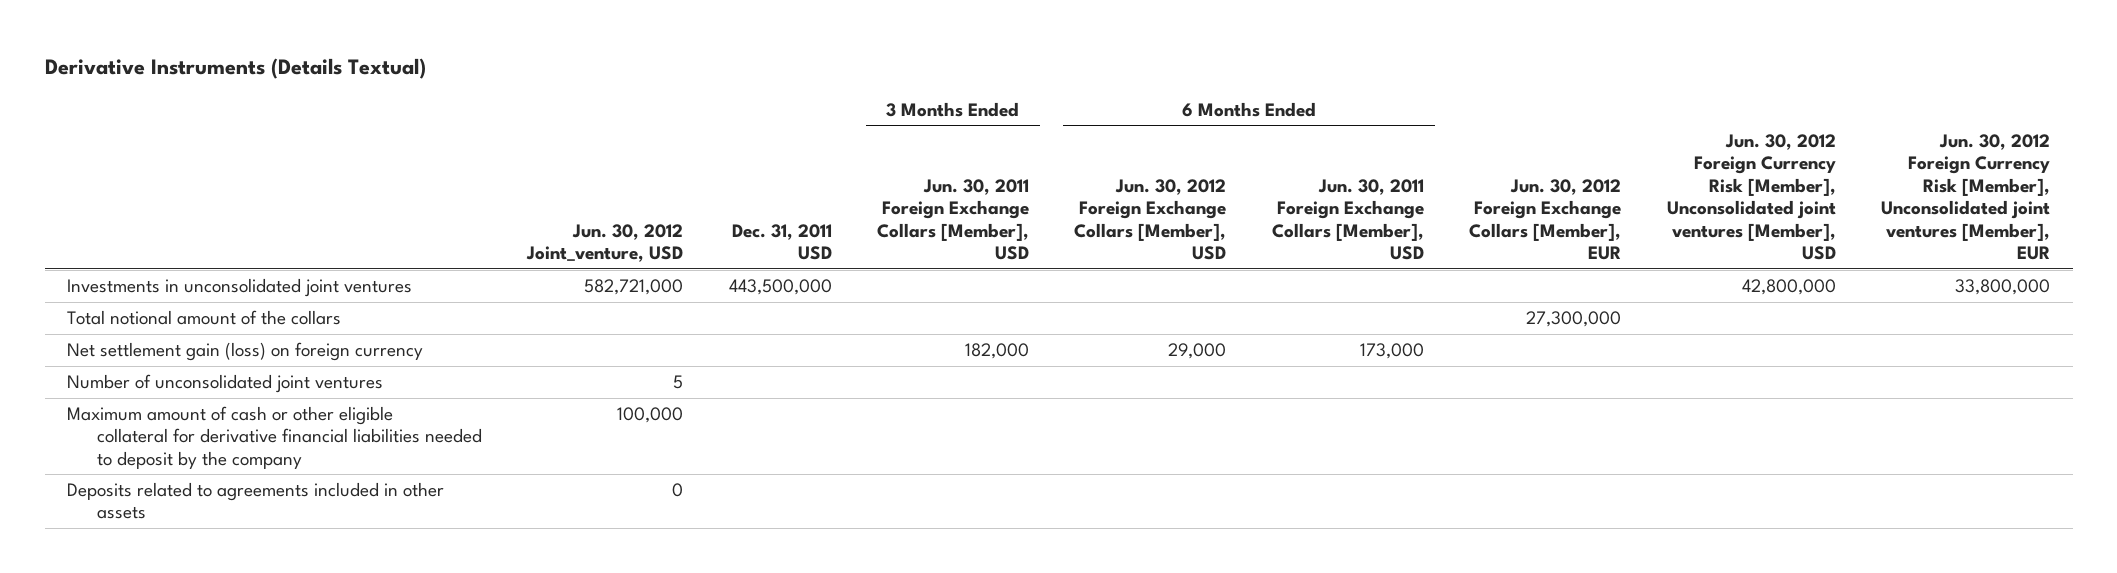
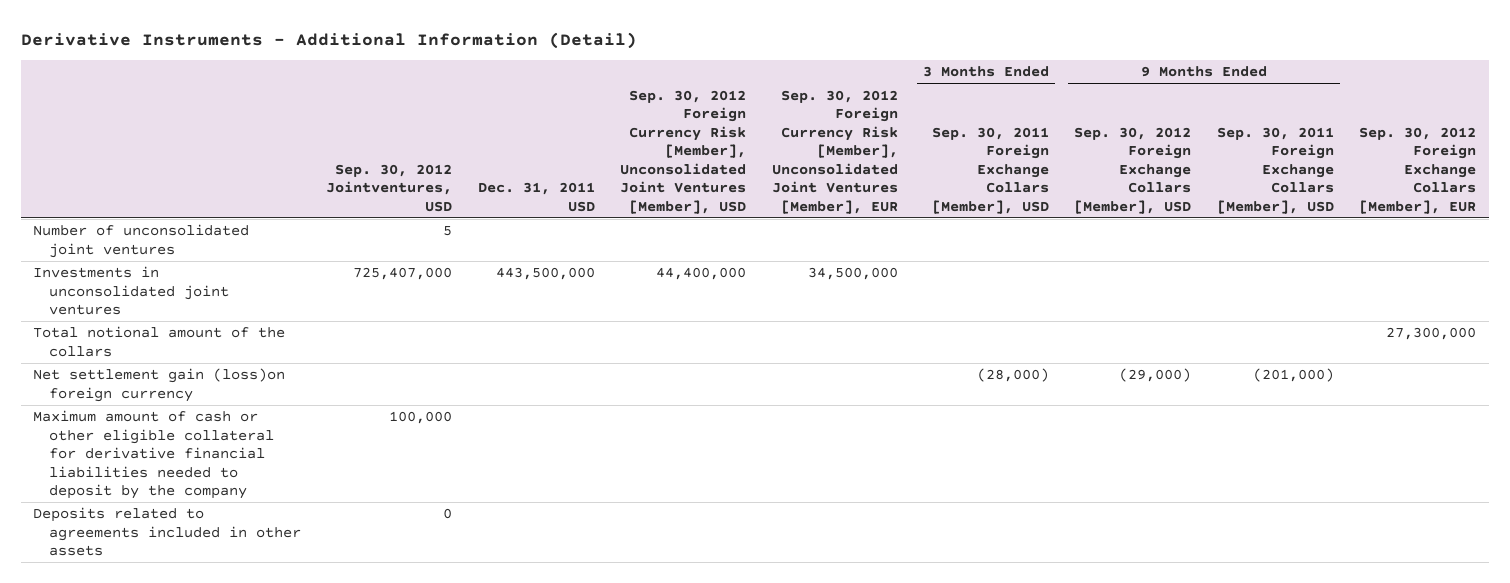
- Derivative Instruments (Details Textual)
+ Derivative Instruments - Additional Information (Detail)
- | Jun. 30, 2012 Joint_venture, USD | Dec. 31, 2011 USD | 3 Months Ended Jun. 30, 2011 Foreign Exchange Collars [Member], USD | 6 Months Ended Jun. 30, 2012 Foreign Exchange Collars [Member], USD | 6 Months Ended Jun. 30, 2011 Foreign Exchange Collars [Member], USD | Jun. 30, 2012 Foreign Exchange Collars [Member], EUR | Jun. 30, 2012 Foreign Currency Risk [Member], Unconsolidated joint ventures [Member], USD | Jun. 30, 2012 Foreign Currency Risk [Member], Unconsolidated joint ventures [Member], EUR
+ | Sep. 30, 2012 Jointventures, USD | Dec. 31, 2011 USD | Sep. 30, 2012 Foreign Currency Risk [Member], Unconsolidated Joint Ventures [Member], USD | Sep. 30, 2012 Foreign Currency Risk [Member], Unconsolidated Joint Ventures [Member], EUR | 3 Months Ended Sep. 30, 2011 Foreign Exchange Collars [Member], USD | 9 Months Ended Sep. 30, 2012 Foreign Exchange Collars [Member], USD | 9 Months Ended Sep. 30, 2011 Foreign Exchange Collars [Member], USD | Sep. 30, 2012 Foreign Exchange Collars [Member], EUR
moved up: Number of unconsolidated joint ventures | 5 | | | | | | |
- Net settlement gain (loss) on foreign currency | | | 182,000 | 29,000 | 173,000 | | |
+ Net settlement gain (loss)on foreign currency | | | | | (28,000) | (29,000) | (201,000) |

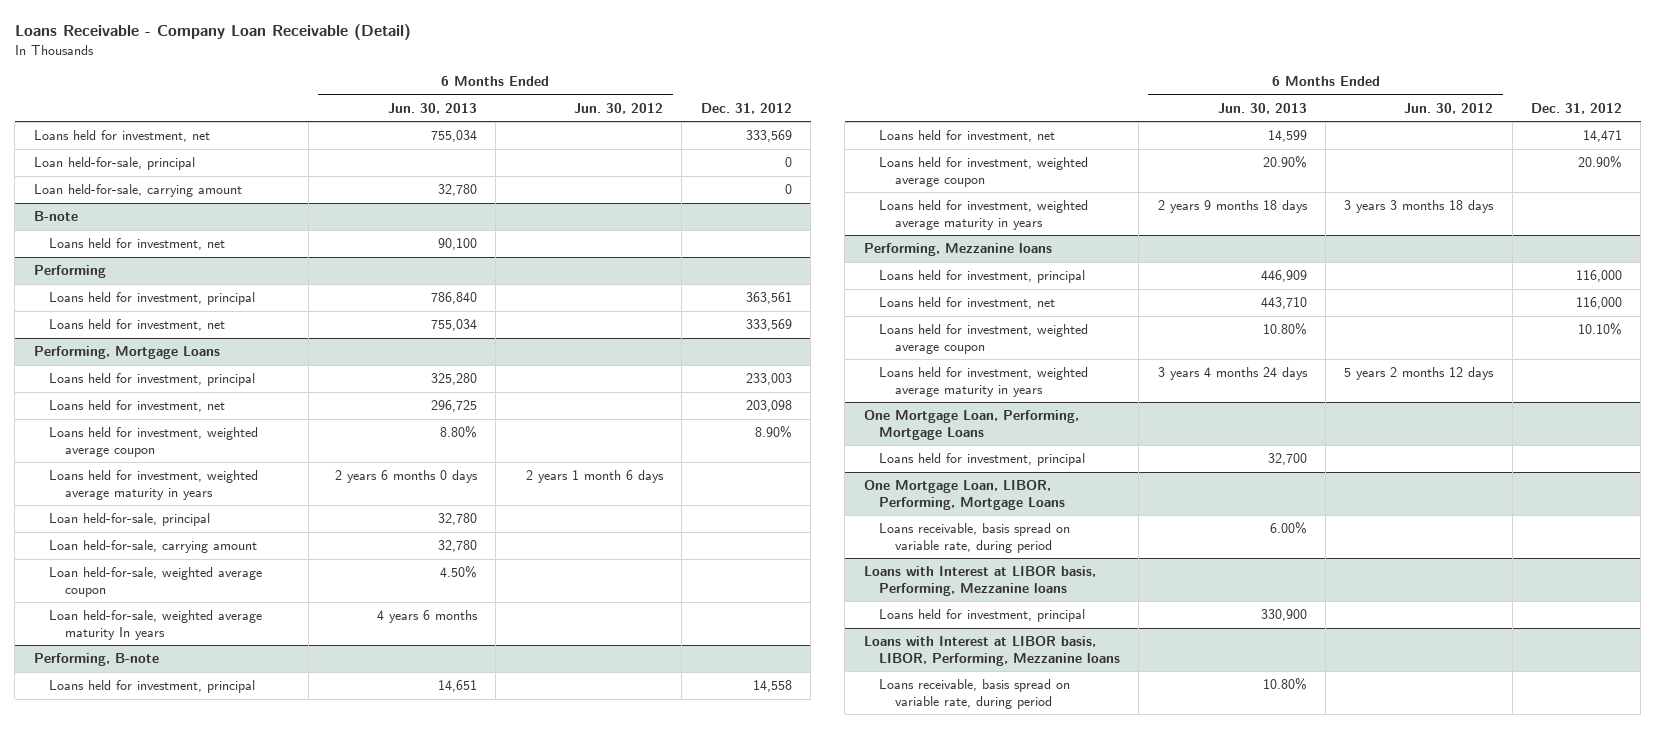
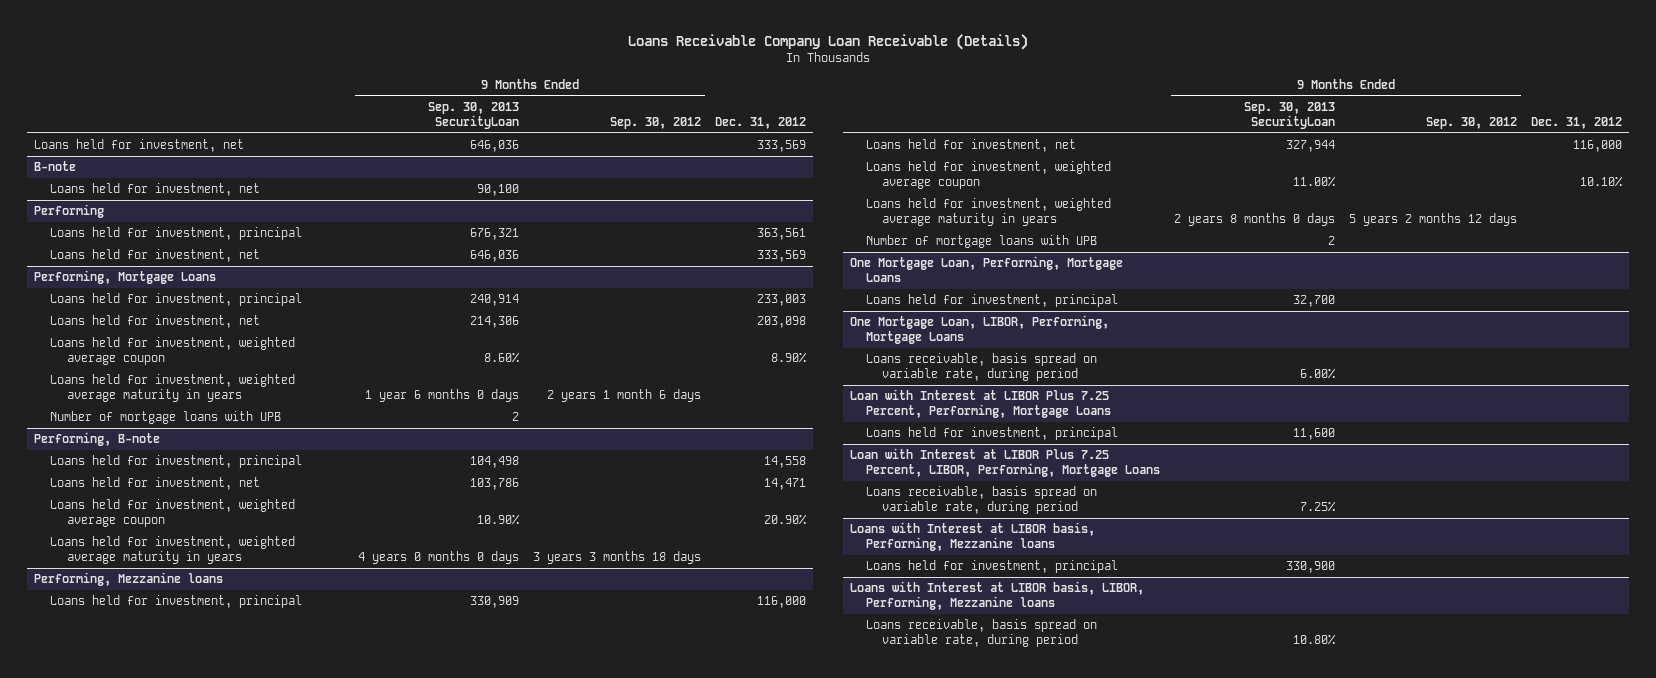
- Loans Receivable - Company Loan Receivable (Detail)
+ Loans Receivable Company Loan Receivable (Details)
- | 6 Months Ended Jun. 30, 2013 | 6 Months Ended Jun. 30, 2012 | Dec. 31, 2012
+ | 9 Months Ended Sep. 30, 2013 SecurityLoan | 9 Months Ended Sep. 30, 2012 | Dec. 31, 2012
- Loan held-for-sale, principal | | | 0
- Loan held-for-sale, carrying amount | 32,780 | | 0
@ Performing, Mortgage Loans
- Loan held-for-sale, principal | 32,780 | |
- Loan held-for-sale, carrying amount | 32,780 | |
- Loan held-for-sale, weighted average coupon | 4.50% | |
- Loan held-for-sale, weighted average maturity In years | 4 years 6 months | |
+ Number of mortgage loans with UPB | 2 | |
@ Performing, Mezzanine loans
+ Number of mortgage loans with UPB | 2 | |
+ Loan with Interest at LIBOR Plus 7.25 Percent, Performing, Mortgage Loans
+ Loans held for investment, principal | 11,600 | |
+ Loan with Interest at LIBOR Plus 7.25 Percent, LIBOR, Performing, Mortgage Loans
+ Loans receivable, basis spread on variable rate, during period | 7.25% | |

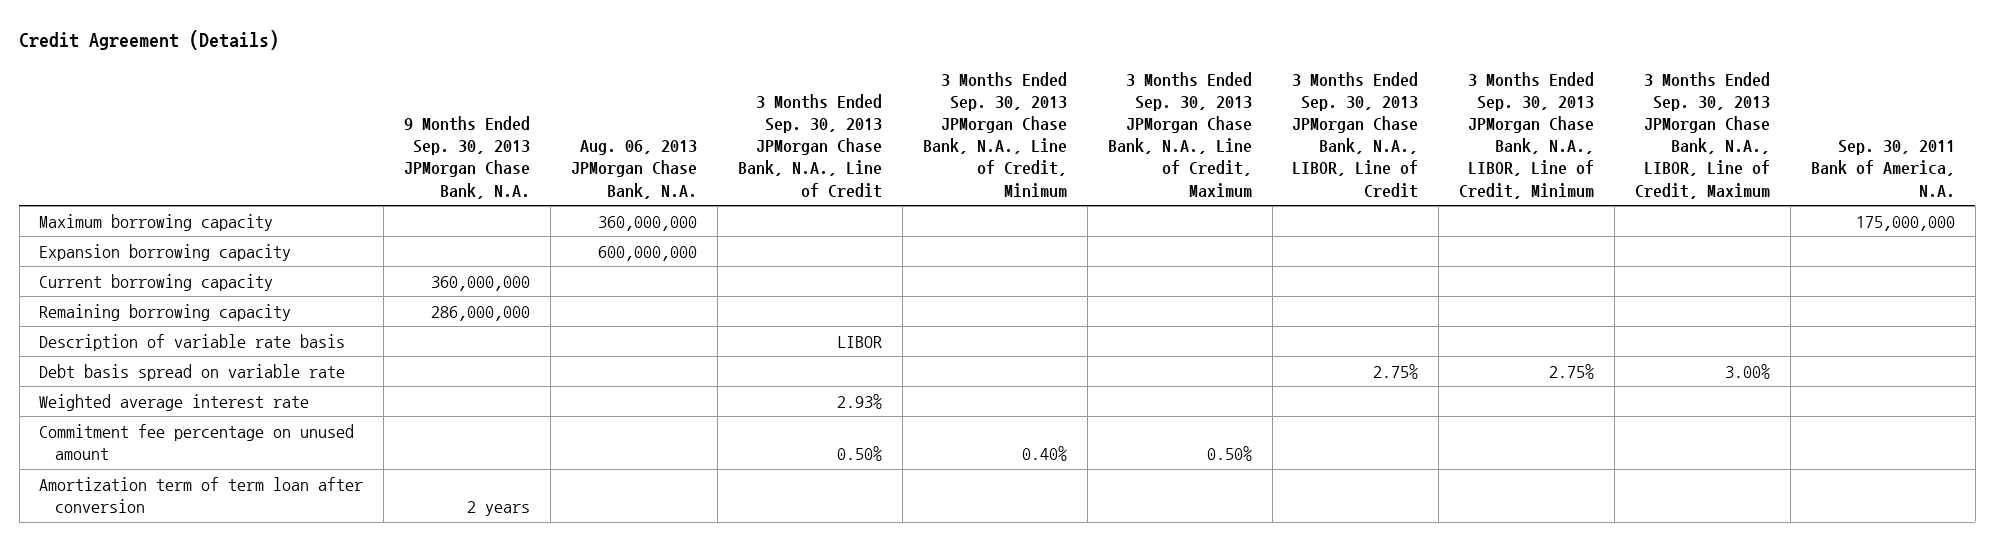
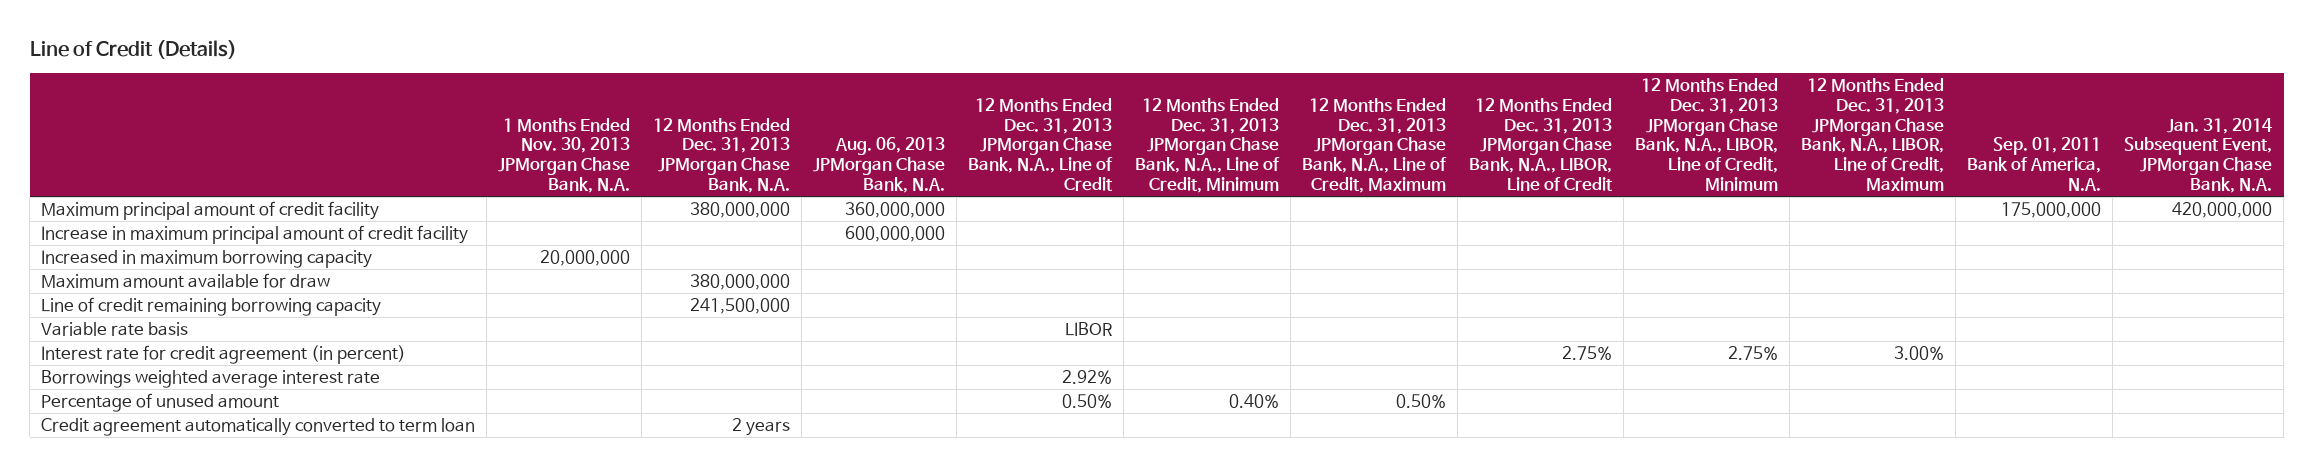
- Credit Agreement (Details)
+ Line of Credit (Details)
- | 9 Months Ended Sep. 30, 2013 JPMorgan Chase Bank, N.A. | Aug. 06, 2013 JPMorgan Chase Bank, N.A. | 3 Months Ended Sep. 30, 2013 JPMorgan Chase Bank, N.A., Line of Credit | 3 Months Ended Sep. 30, 2013 JPMorgan Chase Bank, N.A., Line of Credit, Minimum | 3 Months Ended Sep. 30, 2013 JPMorgan Chase Bank, N.A., Line of Credit, Maximum | 3 Months Ended Sep. 30, 2013 JPMorgan Chase Bank, N.A., LIBOR, Line of Credit | 3 Months Ended Sep. 30, 2013 JPMorgan Chase Bank, N.A., LIBOR, Line of Credit, Minimum | 3 Months Ended Sep. 30, 2013 JPMorgan Chase Bank, N.A., LIBOR, Line of Credit, Maximum | Sep. 30, 2011 Bank of America, N.A.
+ | 1 Months Ended Nov. 30, 2013 JPMorgan Chase Bank, N.A. | 12 Months Ended Dec. 31, 2013 JPMorgan Chase Bank, N.A. | Aug. 06, 2013 JPMorgan Chase Bank, N.A. | 12 Months Ended Dec. 31, 2013 JPMorgan Chase Bank, N.A., Line of Credit | 12 Months Ended Dec. 31, 2013 JPMorgan Chase Bank, N.A., Line of Credit, Minimum | 12 Months Ended Dec. 31, 2013 JPMorgan Chase Bank, N.A., Line of Credit, Maximum | 12 Months Ended Dec. 31, 2013 JPMorgan Chase Bank, N.A., LIBOR, Line of Credit | 12 Months Ended Dec. 31, 2013 JPMorgan Chase Bank, N.A., LIBOR, Line of Credit, Minimum | 12 Months Ended Dec. 31, 2013 JPMorgan Chase Bank, N.A., LIBOR, Line of Credit, Maximum | Sep. 01, 2011 Bank of America, N.A. | Jan. 31, 2014 Subsequent Event, JPMorgan Chase Bank, N.A.
- Maximum borrowing capacity | | 360,000,000 | | | | | | | 175,000,000
- Expansion borrowing capacity | | 600,000,000 | | | | | | |
- Current borrowing capacity | 360,000,000 | | | | | | | |
- Remaining borrowing capacity | 286,000,000 | | | | | | | |
- Description of variable rate basis | | | LIBOR | | | | | |
- Debt basis spread on variable rate | | | | | | 2.75% | 2.75% | 3.00% |
- Weighted average interest rate | | | 2.93% | | | | | |
- Commitment fee percentage on unused amount | | | 0.50% | 0.40% | 0.50% | | | |
- Amortization term of term loan after conversion | 2 years | | | | | | | |
+ Maximum principal amount of credit facility | | 380,000,000 | 360,000,000 | | | | | | | 175,000,000 | 420,000,000
+ Increase in maximum principal amount of credit facility | | | 600,000,000 | | | | | | | |
+ Increased in maximum borrowing capacity | 20,000,000 | | | | | | | | | |
+ Maximum amount available for draw | | 380,000,000 | | | | | | | | |
+ Line of credit remaining borrowing capacity | | 241,500,000 | | | | | | | | |
+ Variable rate basis | | | | LIBOR | | | | | | |
+ Interest rate for credit agreement (in percent) | | | | | | | 2.75% | 2.75% | 3.00% | |
+ Borrowings weighted average interest rate | | | | 2.92% | | | | | | |
+ Percentage of unused amount | | | | 0.50% | 0.40% | 0.50% | | | | |
+ Credit agreement automatically converted to term loan | | 2 years | | | | | | | | |

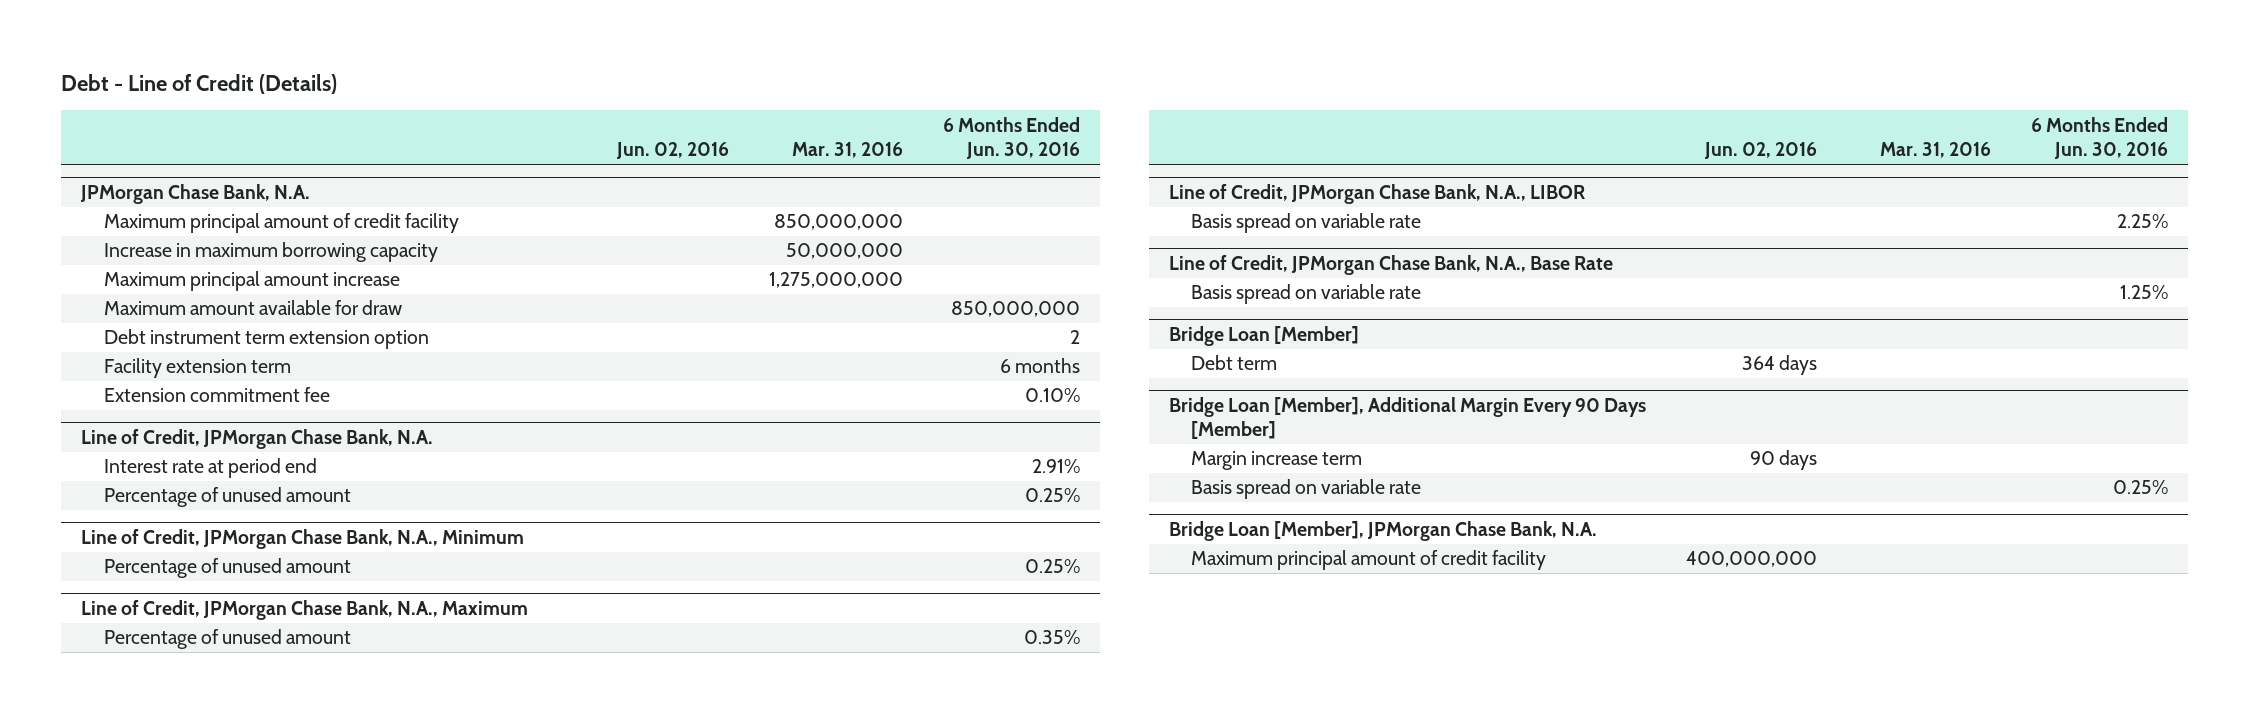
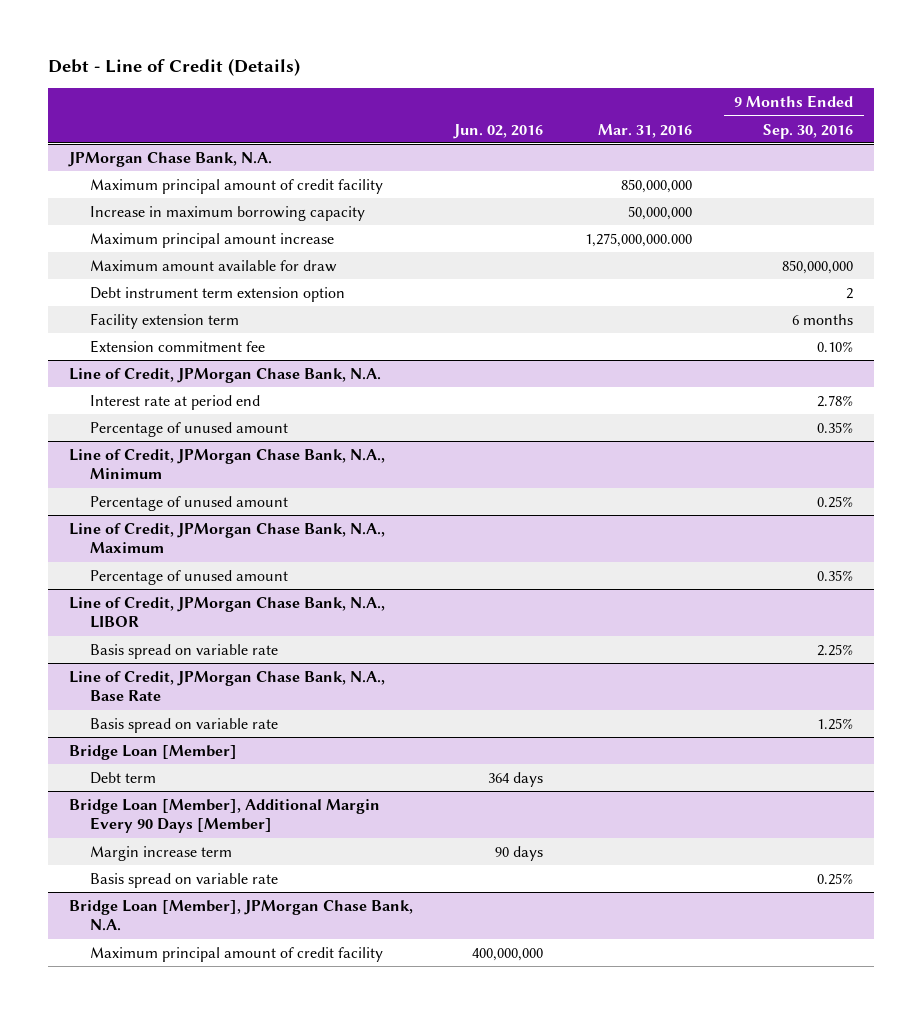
- | Jun. 02, 2016 | Mar. 31, 2016 | 6 Months Ended Jun. 30, 2016
+ | Jun. 02, 2016 | Mar. 31, 2016 | 9 Months Ended Sep. 30, 2016
@ JPMorgan Chase Bank, N.A.
- Maximum principal amount increase | | 1,275,000,000 |
+ Maximum principal amount increase | | 1,275,000,000.000 |

